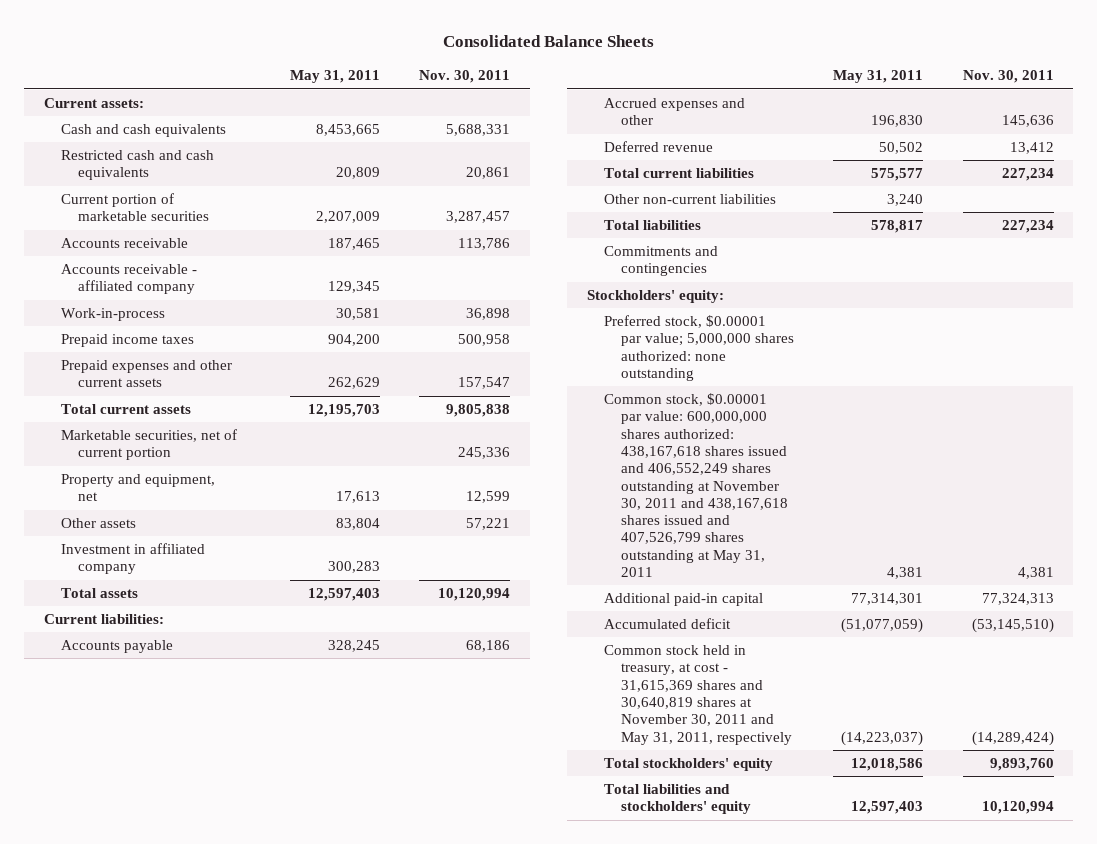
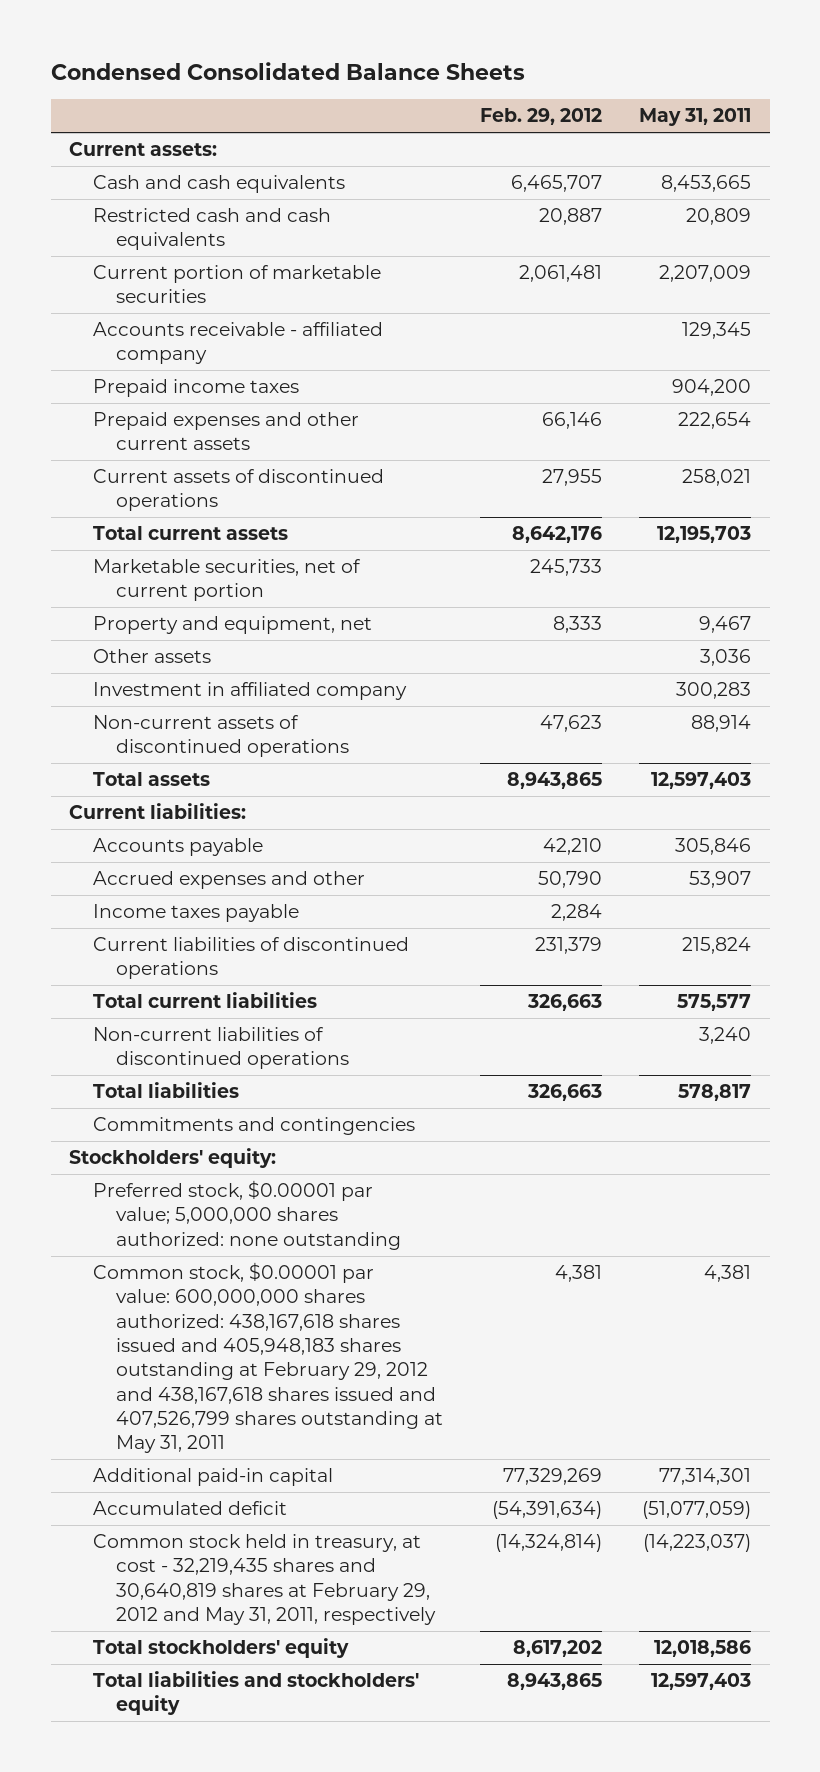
- Consolidated Balance Sheets
+ Condensed Consolidated Balance Sheets
- | May 31, 2011 | Nov. 30, 2011
+ | Feb. 29, 2012 | May 31, 2011
- Accounts receivable | 187,465 | 113,786
- Work-in-process | 30,581 | 36,898
- Prepaid expenses and other current assets | 262,629 | 157,547
+ Prepaid expenses and other current assets | 66,146 | 222,654
+ Current assets of discontinued operations | 27,955 | 258,021
- Property and equipment, net | 17,613 | 12,599
- Other assets | 83,804 | 57,221
+ Property and equipment, net | 8,333 | 9,467
+ Other assets | | 3,036
+ Non-current assets of discontinued operations | 47,623 | 88,914
- Accounts payable | 328,245 | 68,186
- Accrued expenses and other | 196,830 | 145,636
- Deferred revenue | 50,502 | 13,412
+ Accounts payable | 42,210 | 305,846
+ Accrued expenses and other | 50,790 | 53,907
+ Income taxes payable | 2,284 |
+ Current liabilities of discontinued operations | 231,379 | 215,824
- Other non-current liabilities | 3,240 |
+ Non-current liabilities of discontinued operations | | 3,240
- Common stock, $0.00001 par value: 600,000,000 shares authorized: 438,167,618 shares issued and 406,552,249 shares outstanding at November 30, 2011 and 438,167,618 shares issued and 407,526,799 shares outstanding at May 31, 2011 | 4,381 | 4,381
+ Common stock, $0.00001 par value: 600,000,000 shares authorized: 438,167,618 shares issued and 405,948,183 shares outstanding at February 29, 2012 and 438,167,618 shares issued and 407,526,799 shares outstanding at May 31, 2011 | 4,381 | 4,381
- Common stock held in treasury, at cost - 31,615,369 shares and 30,640,819 shares at November 30, 2011 and May 31, 2011, respectively | (14,223,037) | (14,289,424)
+ Common stock held in treasury, at cost - 32,219,435 shares and 30,640,819 shares at February 29, 2012 and May 31, 2011, respectively | (14,324,814) | (14,223,037)

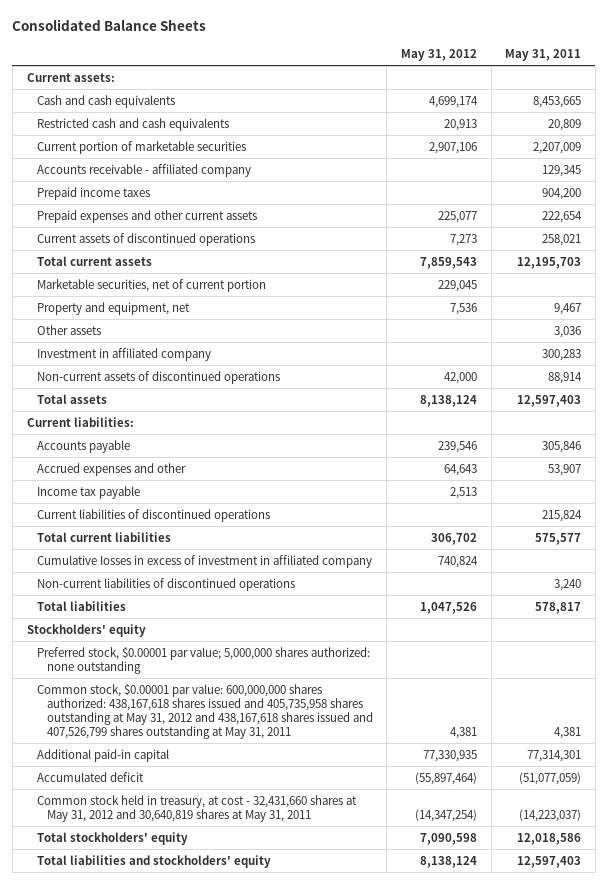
- Condensed Consolidated Balance Sheets
+ Consolidated Balance Sheets
- | Feb. 29, 2012 | May 31, 2011
+ | May 31, 2012 | May 31, 2011
- Income taxes payable | 2,284 |
+ Income tax payable | 2,513 |
+ Cumulative losses in excess of investment in affiliated company | 740,824 |
- Commitments and contingencies
- Stockholders' equity:
+ Stockholders' equity
- Common stock, $0.00001 par value: 600,000,000 shares authorized: 438,167,618 shares issued and 405,948,183 shares outstanding at February 29, 2012 and 438,167,618 shares issued and 407,526,799 shares outstanding at May 31, 2011 | 4,381 | 4,381
+ Common stock, $0.00001 par value: 600,000,000 shares authorized: 438,167,618 shares issued and 405,735,958 shares outstanding at May 31, 2012 and 438,167,618 shares issued and 407,526,799 shares outstanding at May 31, 2011 | 4,381 | 4,381
- Common stock held in treasury, at cost - 32,219,435 shares and 30,640,819 shares at February 29, 2012 and May 31, 2011, respectively | (14,324,814) | (14,223,037)
+ Common stock held in treasury, at cost - 32,431,660 shares at May 31, 2012 and 30,640,819 shares at May 31, 2011 | (14,347,254) | (14,223,037)

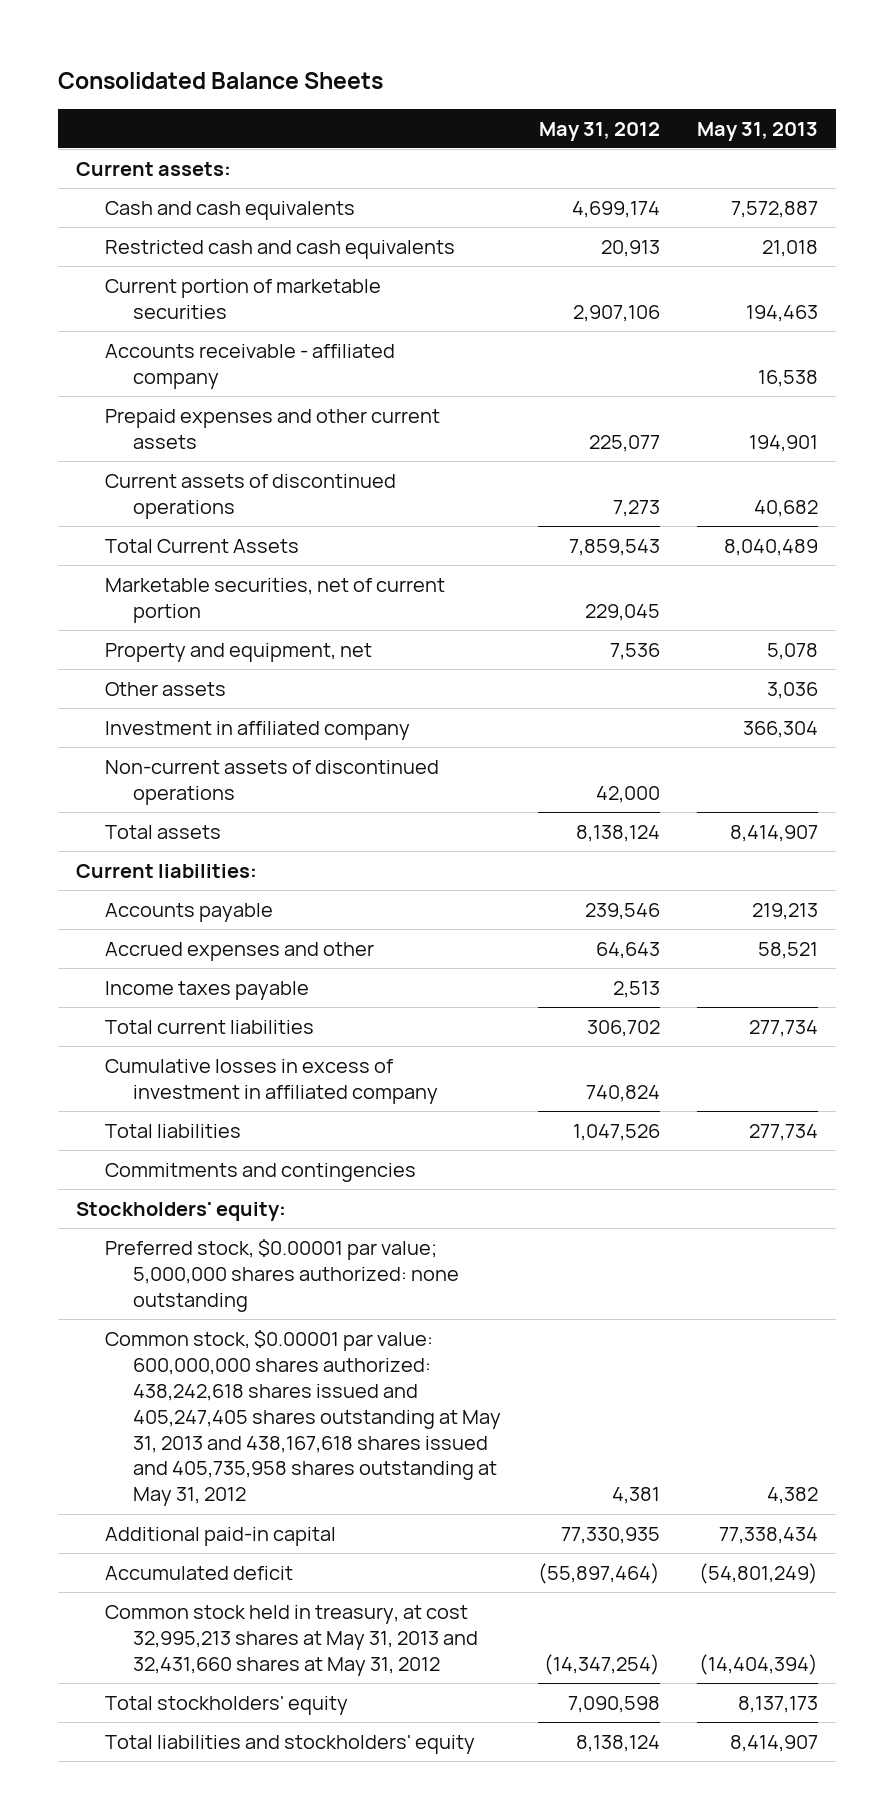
- | May 31, 2012 | May 31, 2011
+ | May 31, 2012 | May 31, 2013
- Prepaid income taxes | | 904,200
- Total current assets | 7,859,543 | 12,195,703
+ Total Current Assets | 7,859,543 | 8,040,489
- Income tax payable | 2,513 |
- Current liabilities of discontinued operations | | 215,824
+ Income taxes payable | 2,513 |
- Non-current liabilities of discontinued operations | | 3,240
- Stockholders' equity
+ Commitments and contingencies
+ Stockholders' equity:
- Common stock, $0.00001 par value: 600,000,000 shares authorized: 438,167,618 shares issued and 405,735,958 shares outstanding at May 31, 2012 and 438,167,618 shares issued and 407,526,799 shares outstanding at May 31, 2011 | 4,381 | 4,381
+ Common stock, $0.00001 par value: 600,000,000 shares authorized: 438,242,618 shares issued and 405,247,405 shares outstanding at May 31, 2013 and 438,167,618 shares issued and 405,735,958 shares outstanding at May 31, 2012 | 4,381 | 4,382
- Common stock held in treasury, at cost - 32,431,660 shares at May 31, 2012 and 30,640,819 shares at May 31, 2011 | (14,347,254) | (14,223,037)
+ Common stock held in treasury, at cost 32,995,213 shares at May 31, 2013 and 32,431,660 shares at May 31, 2012 | (14,347,254) | (14,404,394)

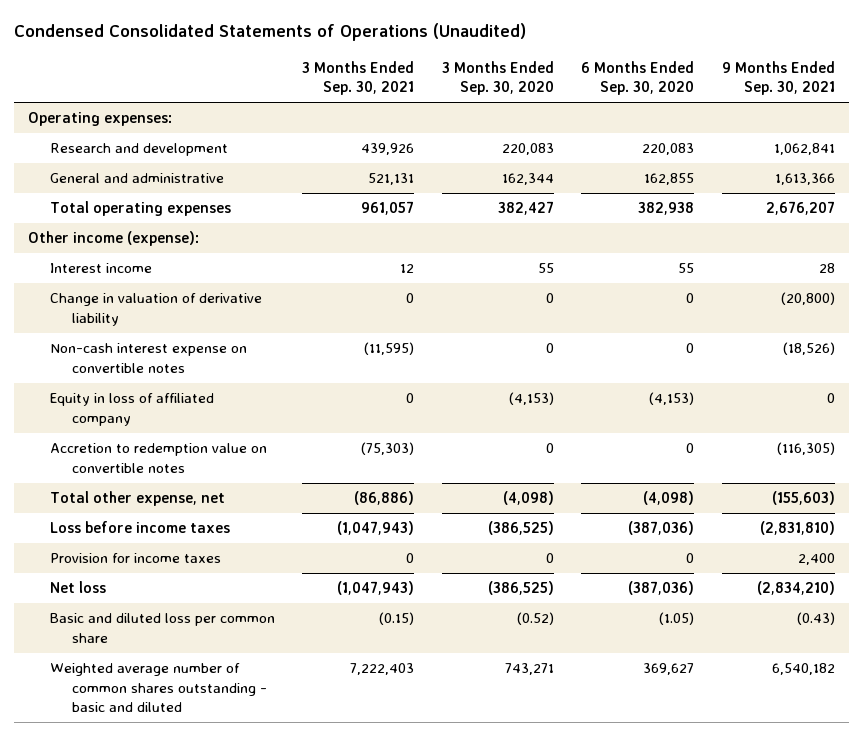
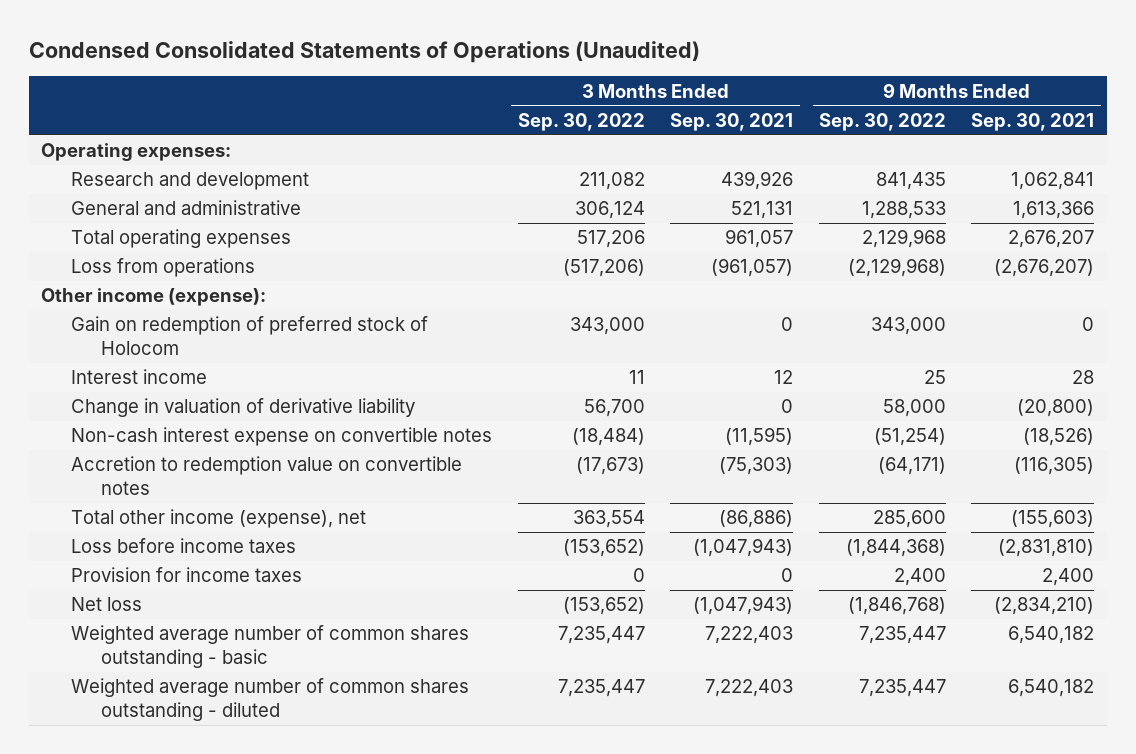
- | 3 Months Ended Sep. 30, 2021 | 3 Months Ended Sep. 30, 2020 | 6 Months Ended Sep. 30, 2020 | 9 Months Ended Sep. 30, 2021
+ | 3 Months Ended Sep. 30, 2022 | 3 Months Ended Sep. 30, 2021 | 9 Months Ended Sep. 30, 2022 | 9 Months Ended Sep. 30, 2021
+ Loss from operations | (517,206) | (961,057) | (2,129,968) | (2,676,207)
+ Gain on redemption of preferred stock of Holocom | 343,000 | 0 | 343,000 | 0
- Equity in loss of affiliated company | 0 | (4,153) | (4,153) | 0
- Total other expense, net | (86,886) | (4,098) | (4,098) | (155,603)
+ Total other income (expense), net | 363,554 | (86,886) | 285,600 | (155,603)
- Basic and diluted loss per common share | (0.15) | (0.52) | (1.05) | (0.43)
- Weighted average number of common shares outstanding - basic and diluted | 7,222,403 | 743,271 | 369,627 | 6,540,182
+ Weighted average number of common shares outstanding - basic | 7,235,447 | 7,222,403 | 7,235,447 | 6,540,182
+ Weighted average number of common shares outstanding - diluted | 7,235,447 | 7,222,403 | 7,235,447 | 6,540,182

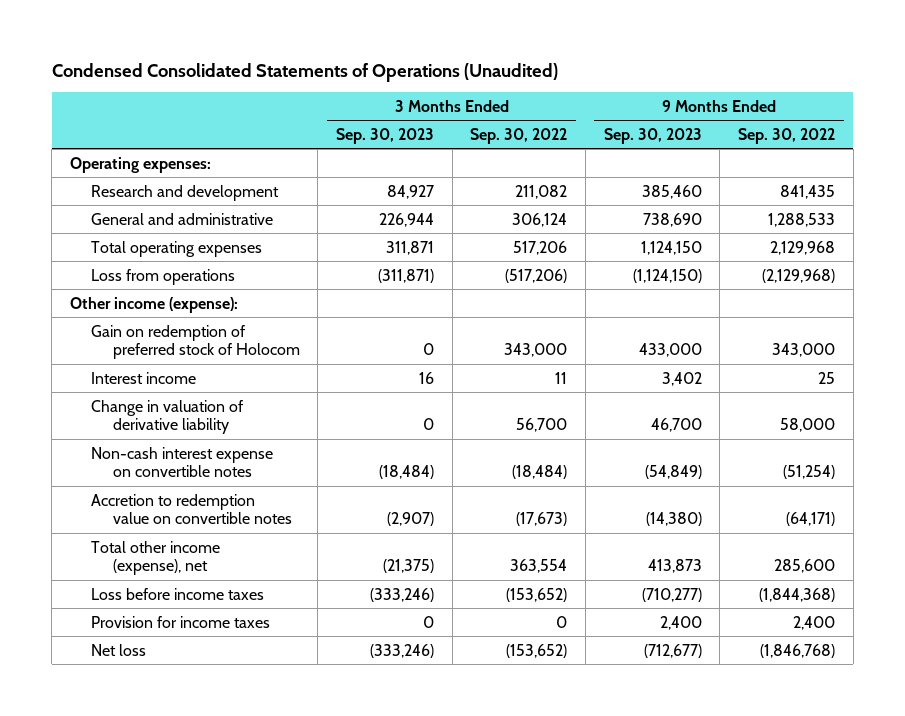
- | 3 Months Ended Sep. 30, 2022 | 3 Months Ended Sep. 30, 2021 | 9 Months Ended Sep. 30, 2022 | 9 Months Ended Sep. 30, 2021
+ | 3 Months Ended Sep. 30, 2023 | 3 Months Ended Sep. 30, 2022 | 9 Months Ended Sep. 30, 2023 | 9 Months Ended Sep. 30, 2022
- Weighted average number of common shares outstanding - basic | 7,235,447 | 7,222,403 | 7,235,447 | 6,540,182
- Weighted average number of common shares outstanding - diluted | 7,235,447 | 7,222,403 | 7,235,447 | 6,540,182

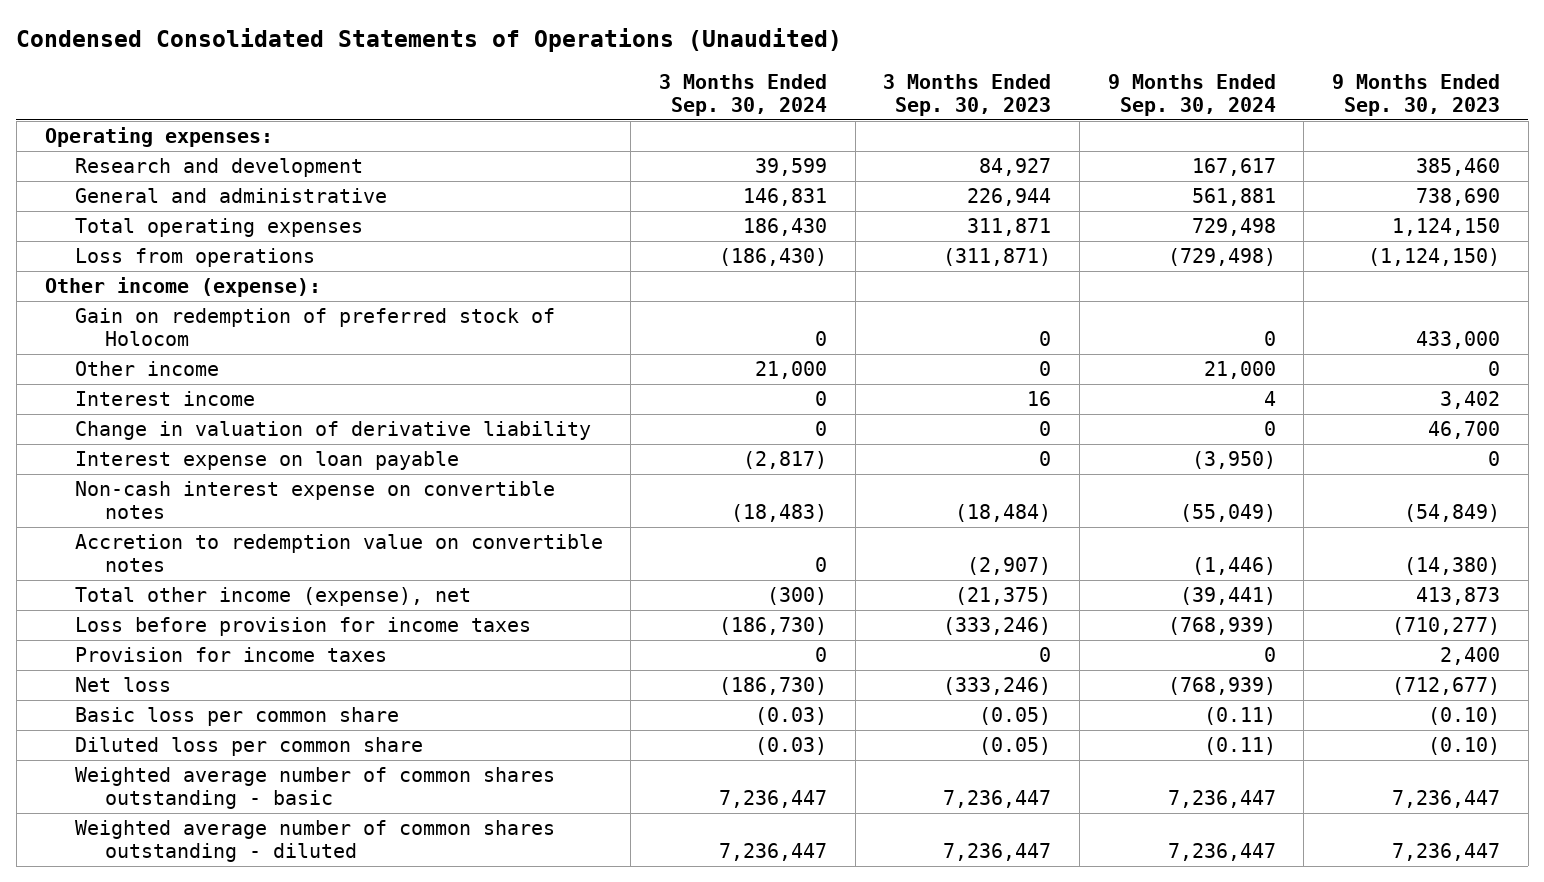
- | 3 Months Ended Sep. 30, 2023 | 3 Months Ended Sep. 30, 2022 | 9 Months Ended Sep. 30, 2023 | 9 Months Ended Sep. 30, 2022
+ | 3 Months Ended Sep. 30, 2024 | 3 Months Ended Sep. 30, 2023 | 9 Months Ended Sep. 30, 2024 | 9 Months Ended Sep. 30, 2023
+ Other income | 21,000 | 0 | 21,000 | 0
+ Interest expense on loan payable | (2,817) | 0 | (3,950) | 0
- Loss before income taxes | (333,246) | (153,652) | (710,277) | (1,844,368)
+ Loss before provision for income taxes | (186,730) | (333,246) | (768,939) | (710,277)
+ Basic loss per common share | (0.03) | (0.05) | (0.11) | (0.10)
+ Diluted loss per common share | (0.03) | (0.05) | (0.11) | (0.10)
+ Weighted average number of common shares outstanding - basic | 7,236,447 | 7,236,447 | 7,236,447 | 7,236,447
+ Weighted average number of common shares outstanding - diluted | 7,236,447 | 7,236,447 | 7,236,447 | 7,236,447

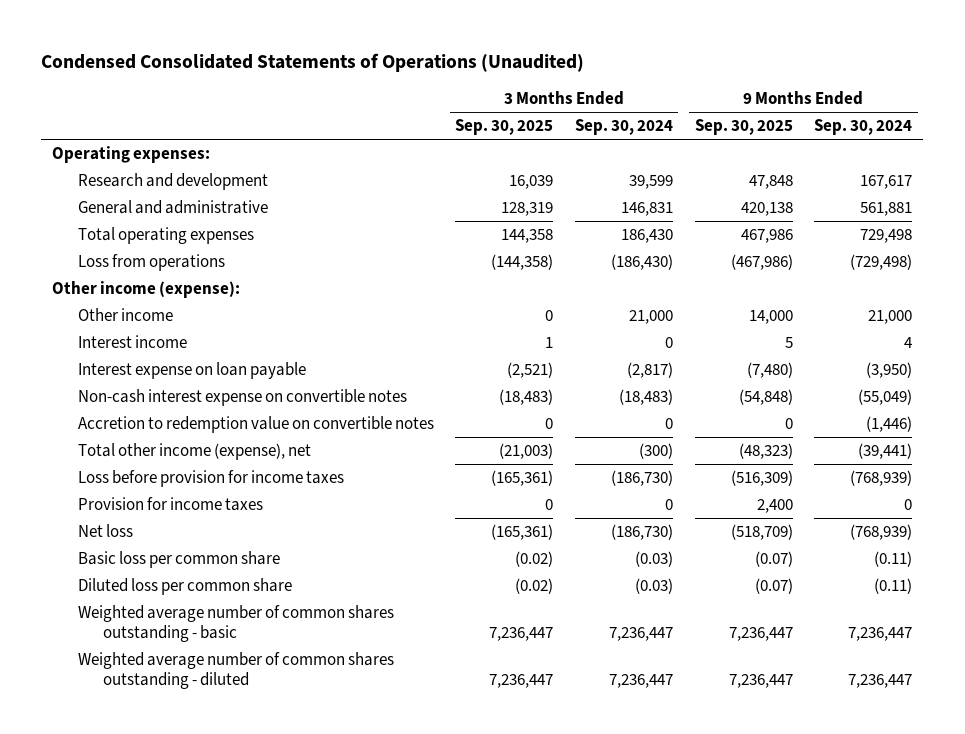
- | 3 Months Ended Sep. 30, 2024 | 3 Months Ended Sep. 30, 2023 | 9 Months Ended Sep. 30, 2024 | 9 Months Ended Sep. 30, 2023
+ | 3 Months Ended Sep. 30, 2025 | 3 Months Ended Sep. 30, 2024 | 9 Months Ended Sep. 30, 2025 | 9 Months Ended Sep. 30, 2024
- Gain on redemption of preferred stock of Holocom | 0 | 0 | 0 | 433,000
- Change in valuation of derivative liability | 0 | 0 | 0 | 46,700

